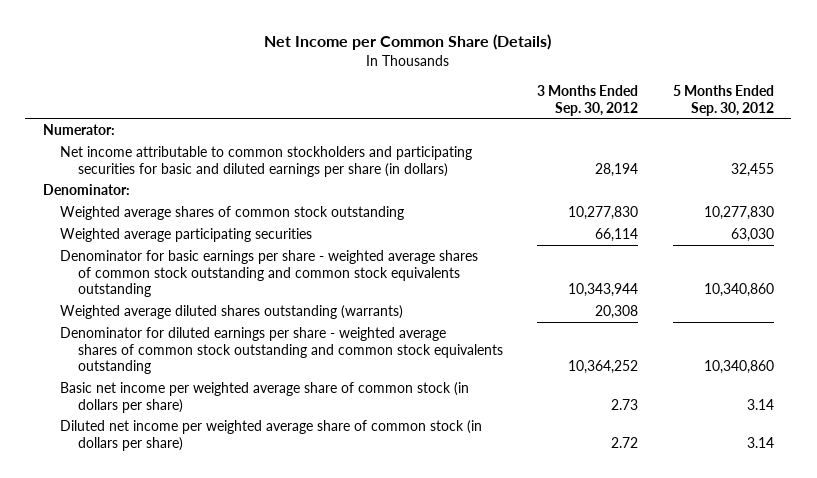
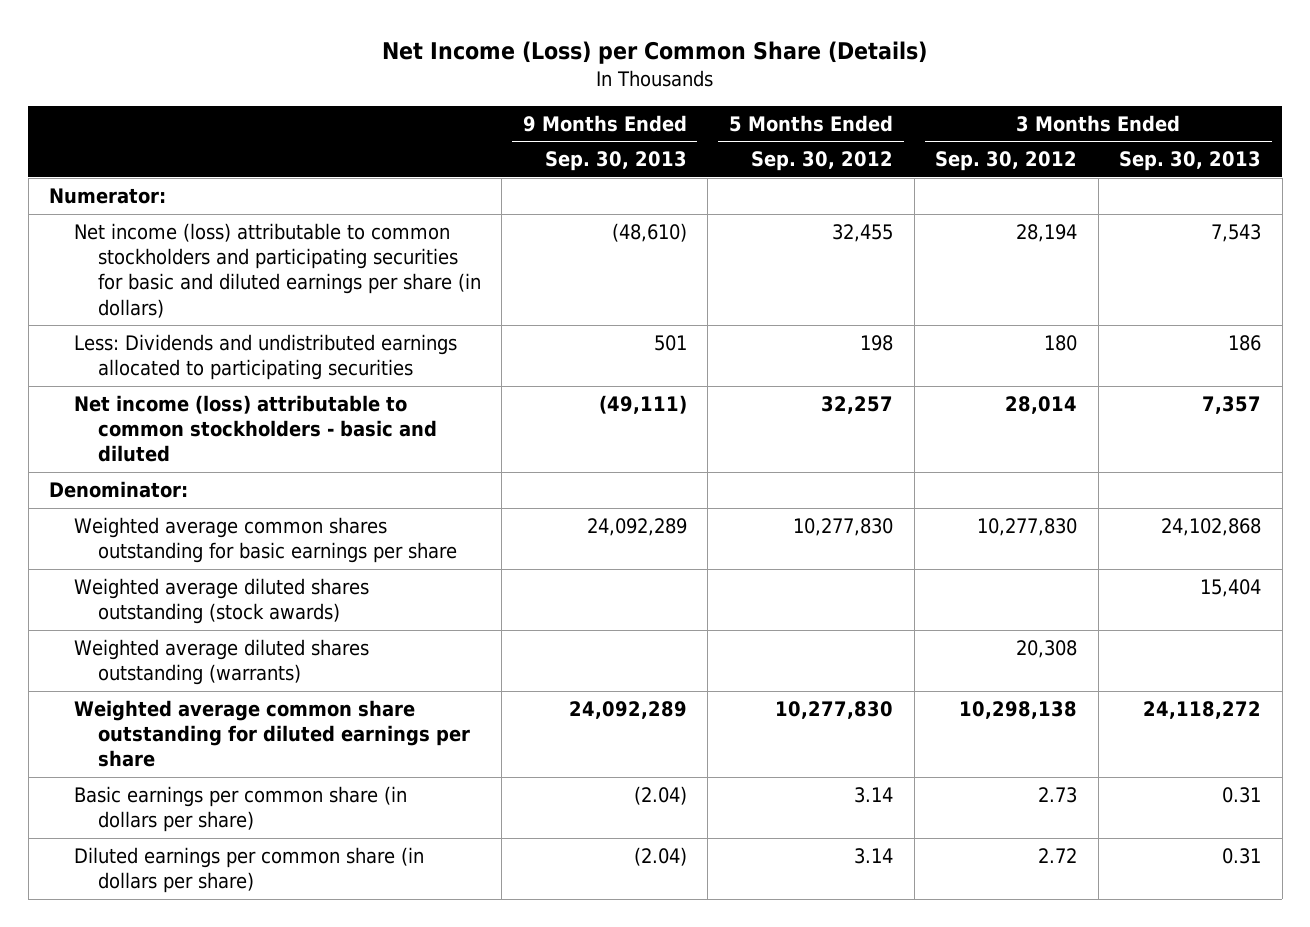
- Net Income per Common Share (Details)
+ Net Income (Loss) per Common Share (Details)
- | 3 Months Ended Sep. 30, 2012 | 5 Months Ended Sep. 30, 2012
+ | 9 Months Ended Sep. 30, 2013 | 5 Months Ended Sep. 30, 2012 | 3 Months Ended Sep. 30, 2012 | 3 Months Ended Sep. 30, 2013
- Net income attributable to common stockholders and participating securities for basic and diluted earnings per share (in dollars) | 28,194 | 32,455
+ Net income (loss) attributable to common stockholders and participating securities for basic and diluted earnings per share (in dollars) | (48,610) | 32,455 | 28,194 | 7,543
+ Less: Dividends and undistributed earnings allocated to participating securities | 501 | 198 | 180 | 186
+ Net income (loss) attributable to common stockholders - basic and diluted | (49,111) | 32,257 | 28,014 | 7,357
- Weighted average shares of common stock outstanding | 10,277,830 | 10,277,830
- Weighted average participating securities | 66,114 | 63,030
- Denominator for basic earnings per share - weighted average shares of common stock outstanding and common stock equivalents outstanding | 10,343,944 | 10,340,860
+ Weighted average common shares outstanding for basic earnings per share | 24,092,289 | 10,277,830 | 10,277,830 | 24,102,868
+ Weighted average diluted shares outstanding (stock awards) | | | | 15,404
- Denominator for diluted earnings per share - weighted average shares of common stock outstanding and common stock equivalents outstanding | 10,364,252 | 10,340,860
- Basic net income per weighted average share of common stock (in dollars per share) | 2.73 | 3.14
- Diluted net income per weighted average share of common stock (in dollars per share) | 2.72 | 3.14
+ Weighted average common share outstanding for diluted earnings per share | 24,092,289 | 10,277,830 | 10,298,138 | 24,118,272
+ Basic earnings per common share (in dollars per share) | (2.04) | 3.14 | 2.73 | 0.31
+ Diluted earnings per common share (in dollars per share) | (2.04) | 3.14 | 2.72 | 0.31

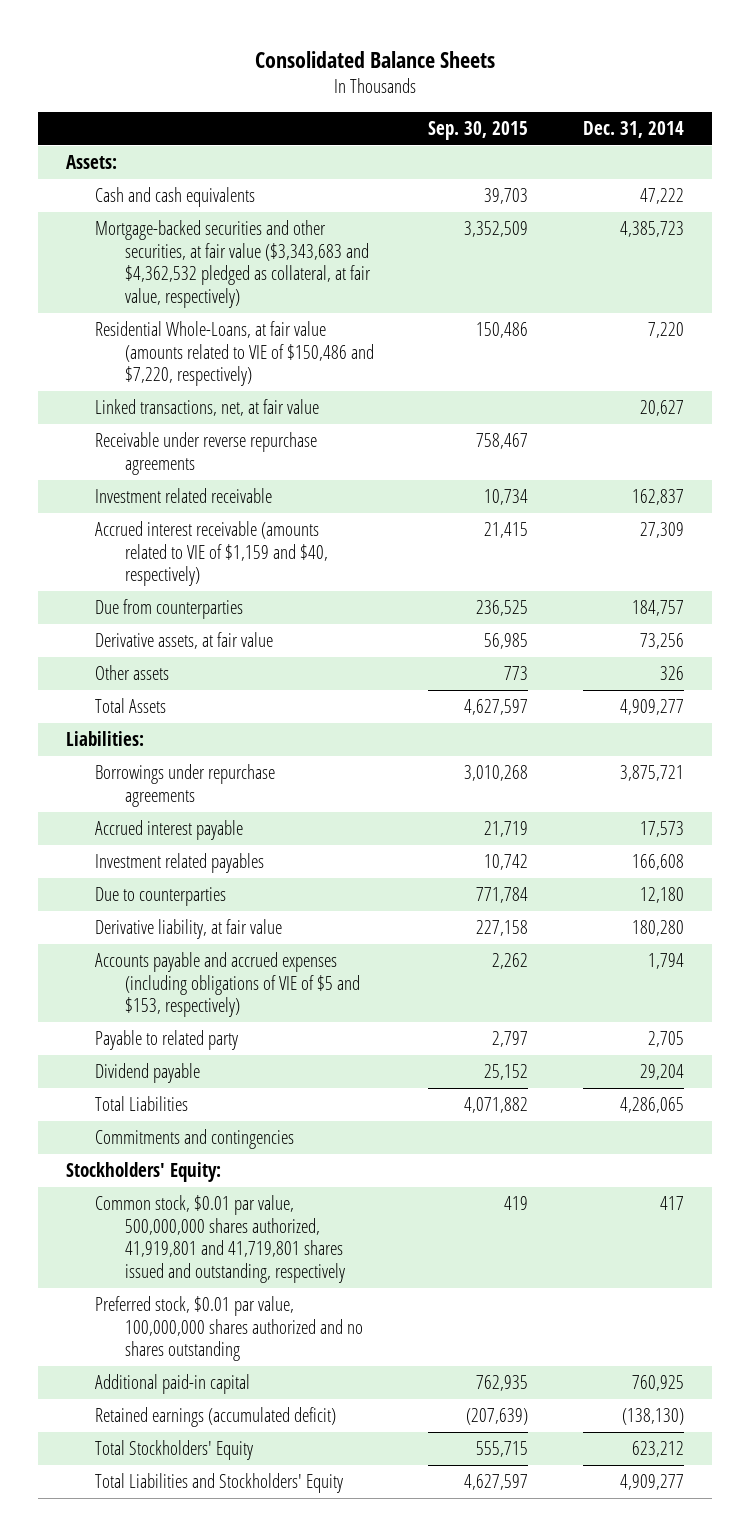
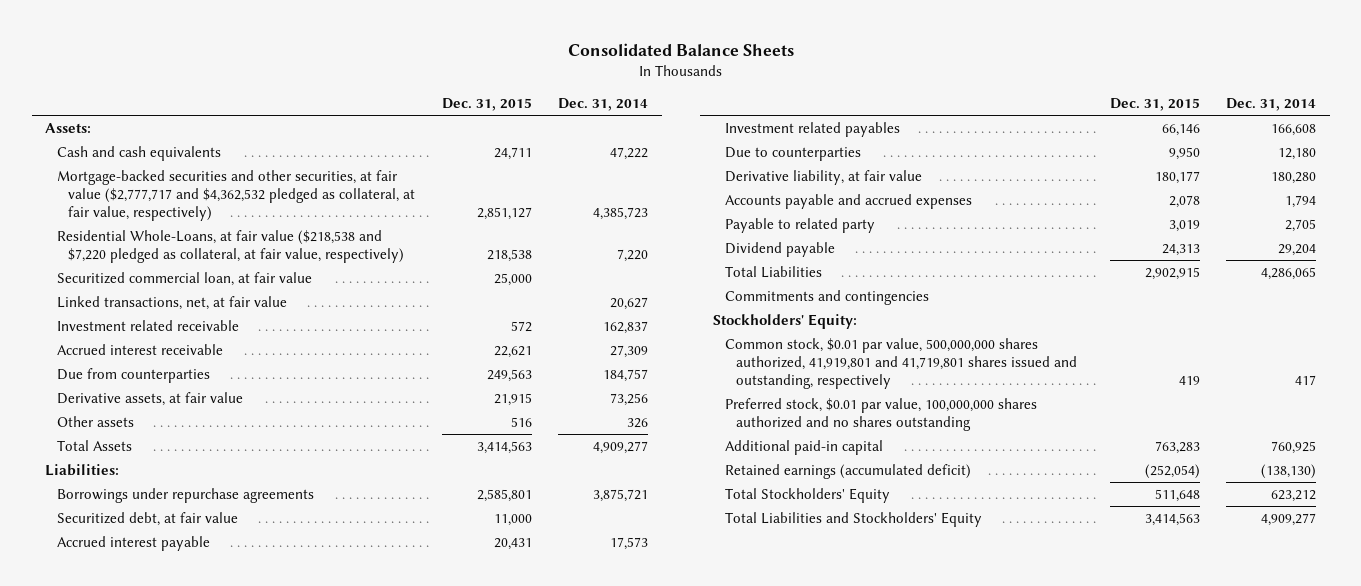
- | Sep. 30, 2015 | Dec. 31, 2014
+ | Dec. 31, 2015 | Dec. 31, 2014
- Mortgage-backed securities and other securities, at fair value ($3,343,683 and $4,362,532 pledged as collateral, at fair value, respectively) | 3,352,509 | 4,385,723
- Residential Whole-Loans, at fair value (amounts related to VIE of $150,486 and $7,220, respectively) | 150,486 | 7,220
+ Mortgage-backed securities and other securities, at fair value ($2,777,717 and $4,362,532 pledged as collateral, at fair value, respectively) | 2,851,127 | 4,385,723
+ Residential Whole-Loans, at fair value ($218,538 and $7,220 pledged as collateral, at fair value, respectively) | 218,538 | 7,220
+ Securitized commercial loan, at fair value | 25,000 |
- Receivable under reverse repurchase agreements | 758,467 |
- Accrued interest receivable (amounts related to VIE of $1,159 and $40, respectively) | 21,415 | 27,309
+ Accrued interest receivable | 22,621 | 27,309
+ Securitized debt, at fair value | 11,000 |
- Accounts payable and accrued expenses (including obligations of VIE of $5 and $153, respectively) | 2,262 | 1,794
+ Accounts payable and accrued expenses | 2,078 | 1,794

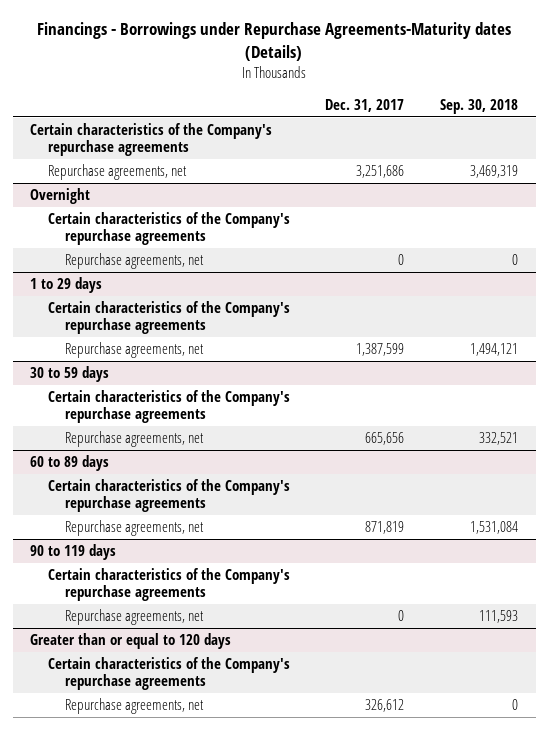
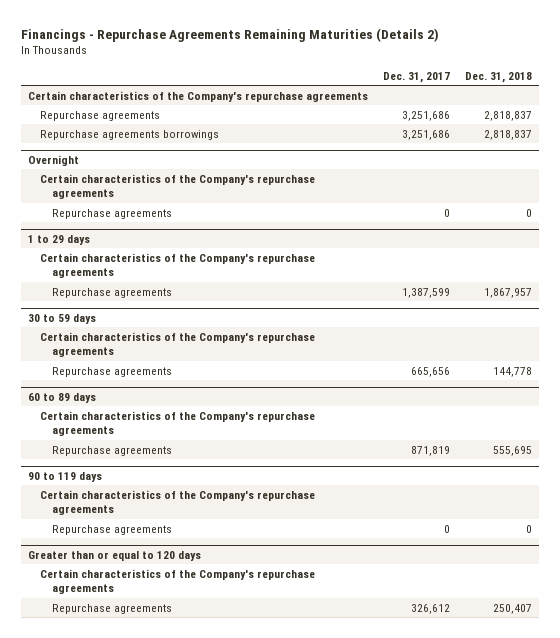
- Financings - Borrowings under Repurchase Agreements-Maturity dates (Details)
+ Financings - Repurchase Agreements Remaining Maturities (Details 2)
- | Dec. 31, 2017 | Sep. 30, 2018
+ | Dec. 31, 2017 | Dec. 31, 2018
- Repurchase agreements, net | 3,251,686 | 3,469,319
+ Repurchase agreements | 3,251,686 | 2,818,837
+ Repurchase agreements borrowings | 3,251,686 | 2,818,837
@ Overnight
- Repurchase agreements, net | 0 | 0
+ Repurchase agreements | 0 | 0
@ 1 to 29 days
- Repurchase agreements, net | 1,387,599 | 1,494,121
+ Repurchase agreements | 1,387,599 | 1,867,957
@ 30 to 59 days
- Repurchase agreements, net | 665,656 | 332,521
+ Repurchase agreements | 665,656 | 144,778
@ 60 to 89 days
- Repurchase agreements, net | 871,819 | 1,531,084
+ Repurchase agreements | 871,819 | 555,695
@ 90 to 119 days
- Repurchase agreements, net | 0 | 111,593
+ Repurchase agreements | 0 | 0
@ Greater than or equal to 120 days
- Repurchase agreements, net | 326,612 | 0
+ Repurchase agreements | 326,612 | 250,407

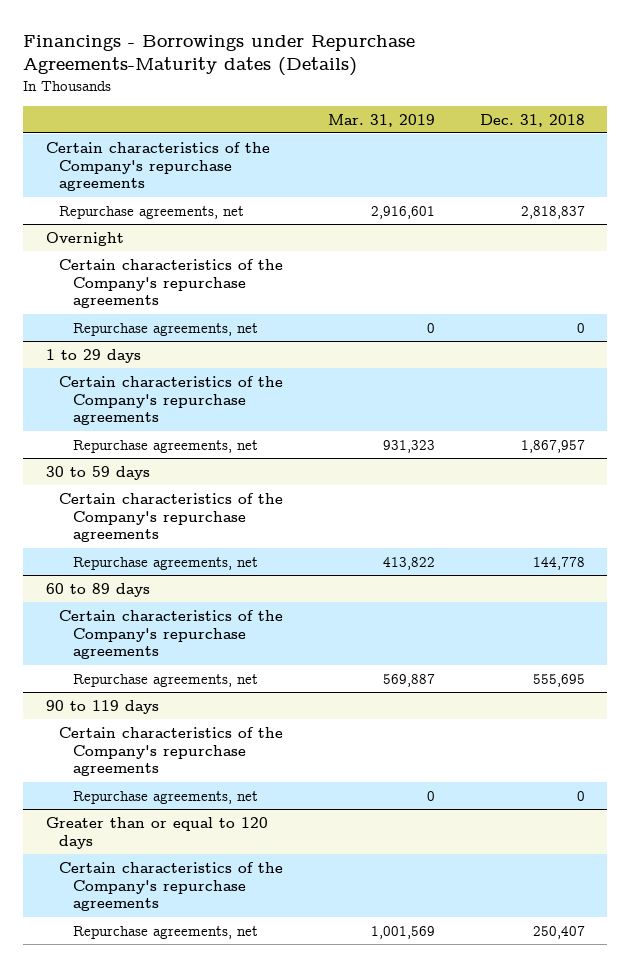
- Financings - Repurchase Agreements Remaining Maturities (Details 2)
+ Financings - Borrowings under Repurchase Agreements-Maturity dates (Details)
- | Dec. 31, 2017 | Dec. 31, 2018
+ | Mar. 31, 2019 | Dec. 31, 2018
- Repurchase agreements | 3,251,686 | 2,818,837
- Repurchase agreements borrowings | 3,251,686 | 2,818,837
+ Repurchase agreements, net | 2,916,601 | 2,818,837
@ Overnight
- Repurchase agreements | 0 | 0
+ Repurchase agreements, net | 0 | 0
@ 1 to 29 days
- Repurchase agreements | 1,387,599 | 1,867,957
+ Repurchase agreements, net | 931,323 | 1,867,957
@ 30 to 59 days
- Repurchase agreements | 665,656 | 144,778
+ Repurchase agreements, net | 413,822 | 144,778
@ 60 to 89 days
- Repurchase agreements | 871,819 | 555,695
+ Repurchase agreements, net | 569,887 | 555,695
@ 90 to 119 days
- Repurchase agreements | 0 | 0
+ Repurchase agreements, net | 0 | 0
@ Greater than or equal to 120 days
- Repurchase agreements | 326,612 | 250,407
+ Repurchase agreements, net | 1,001,569 | 250,407

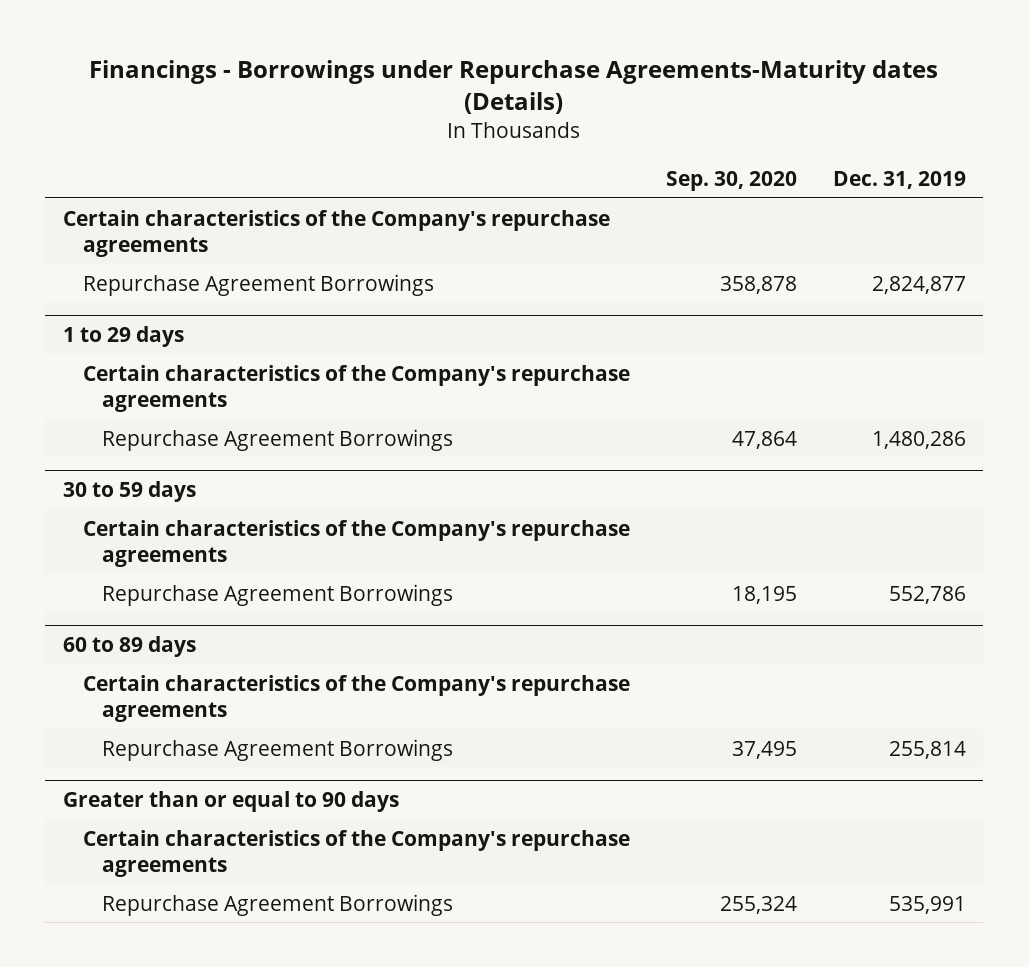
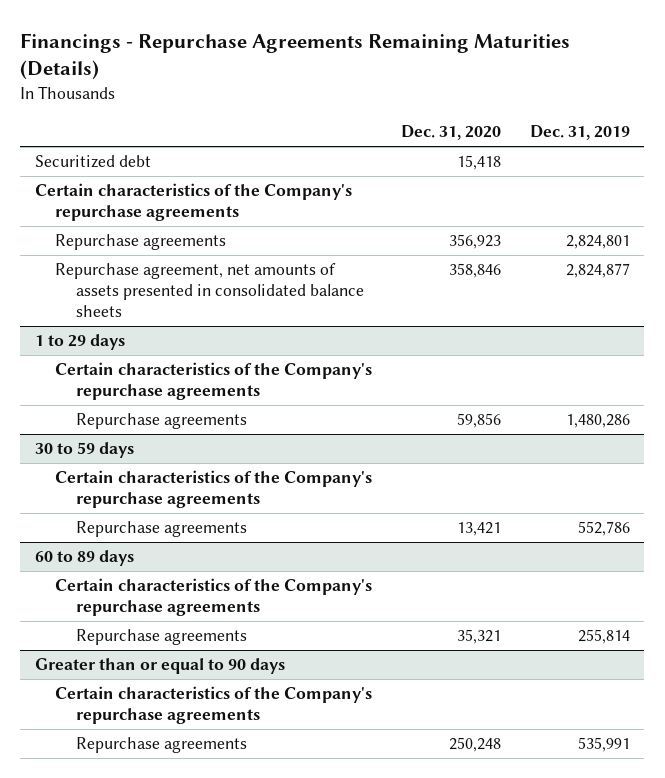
- Financings - Borrowings under Repurchase Agreements-Maturity dates (Details)
+ Financings - Repurchase Agreements Remaining Maturities (Details)
- | Sep. 30, 2020 | Dec. 31, 2019
+ | Dec. 31, 2020 | Dec. 31, 2019
+ Securitized debt | 15,418 |
- Repurchase Agreement Borrowings | 358,878 | 2,824,877
+ Repurchase agreements | 356,923 | 2,824,801
+ Repurchase agreement, net amounts of assets presented in consolidated balance sheets | 358,846 | 2,824,877
@ 1 to 29 days
- Repurchase Agreement Borrowings | 47,864 | 1,480,286
+ Repurchase agreements | 59,856 | 1,480,286
@ 30 to 59 days
- Repurchase Agreement Borrowings | 18,195 | 552,786
+ Repurchase agreements | 13,421 | 552,786
@ 60 to 89 days
- Repurchase Agreement Borrowings | 37,495 | 255,814
+ Repurchase agreements | 35,321 | 255,814
@ Greater than or equal to 90 days
- Repurchase Agreement Borrowings | 255,324 | 535,991
+ Repurchase agreements | 250,248 | 535,991

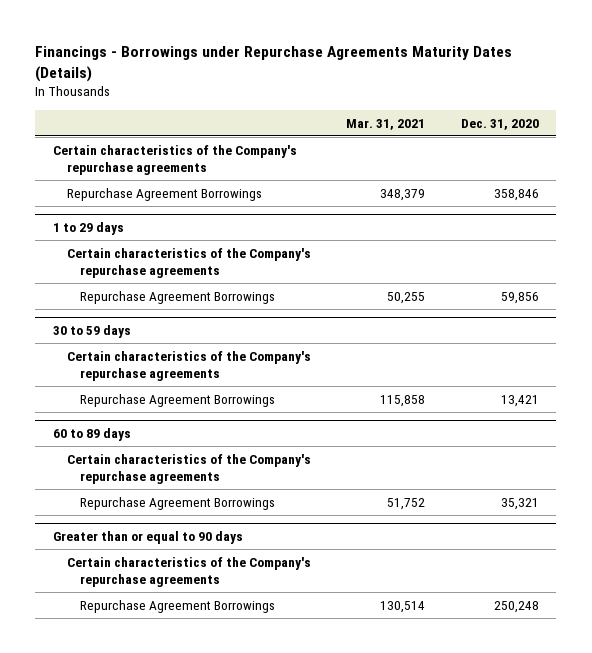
- Financings - Repurchase Agreements Remaining Maturities (Details)
+ Financings - Borrowings under Repurchase Agreements Maturity Dates (Details)
- | Dec. 31, 2020 | Dec. 31, 2019
+ | Mar. 31, 2021 | Dec. 31, 2020
- Securitized debt | 15,418 |
- Repurchase agreements | 356,923 | 2,824,801
- Repurchase agreement, net amounts of assets presented in consolidated balance sheets | 358,846 | 2,824,877
+ Repurchase Agreement Borrowings | 348,379 | 358,846
@ 1 to 29 days
- Repurchase agreements | 59,856 | 1,480,286
+ Repurchase Agreement Borrowings | 50,255 | 59,856
@ 30 to 59 days
- Repurchase agreements | 13,421 | 552,786
+ Repurchase Agreement Borrowings | 115,858 | 13,421
@ 60 to 89 days
- Repurchase agreements | 35,321 | 255,814
+ Repurchase Agreement Borrowings | 51,752 | 35,321
@ Greater than or equal to 90 days
- Repurchase agreements | 250,248 | 535,991
+ Repurchase Agreement Borrowings | 130,514 | 250,248

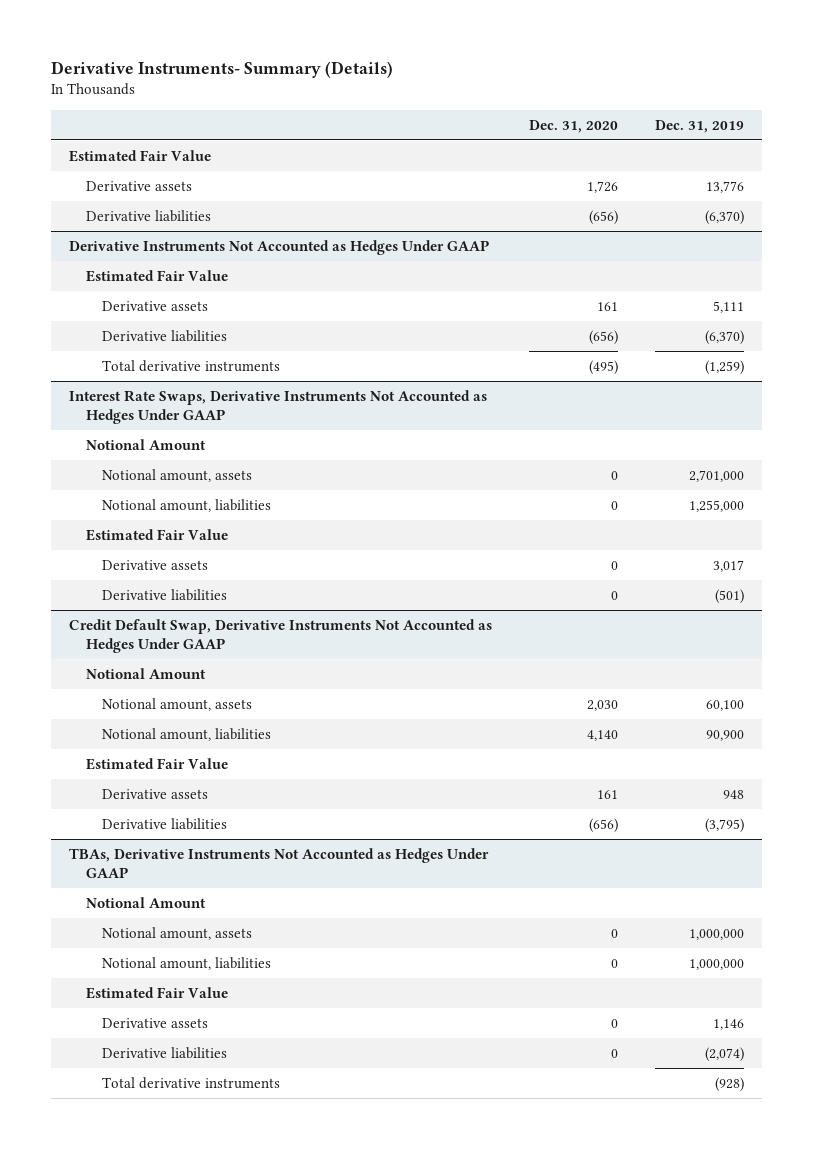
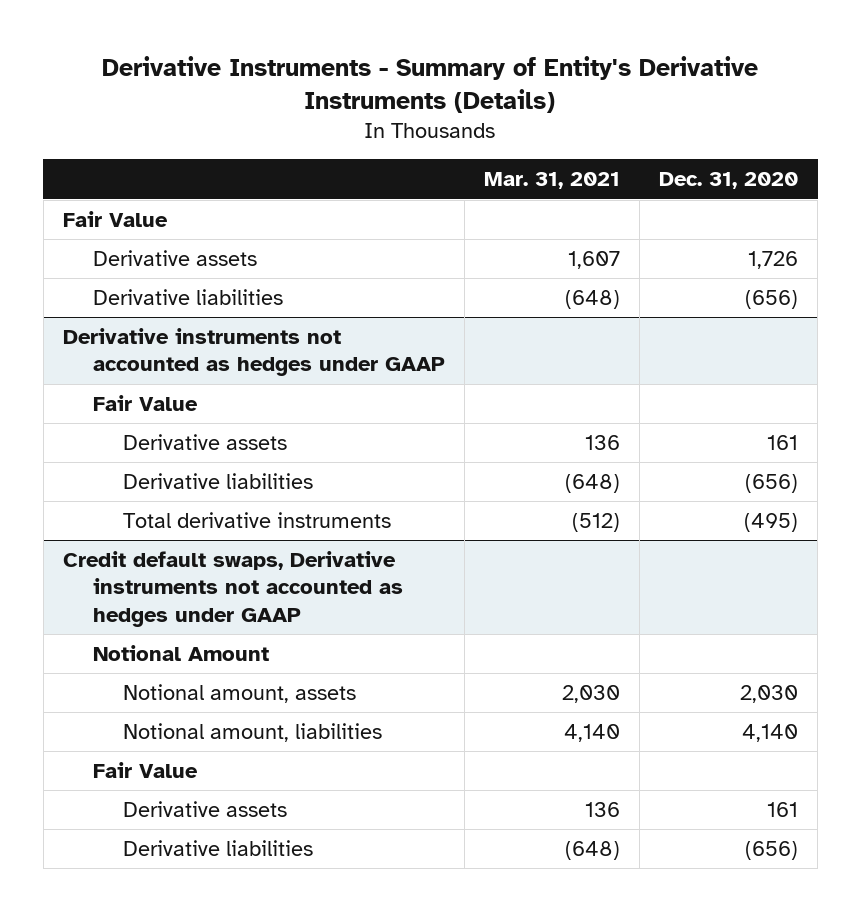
- Derivative Instruments- Summary (Details)
+ Derivative Instruments - Summary of Entity's Derivative Instruments (Details)
- | Dec. 31, 2020 | Dec. 31, 2019
+ | Mar. 31, 2021 | Dec. 31, 2020
- Estimated Fair Value
+ Fair Value
- Derivative Instruments Not Accounted as Hedges Under GAAP
- Estimated Fair Value
+ Derivative instruments not accounted as hedges under GAAP
+ Fair Value
- Interest Rate Swaps, Derivative Instruments Not Accounted as Hedges Under GAAP
- Notional Amount
- Notional amount, assets | 0 | 2,701,000
- Notional amount, liabilities | 0 | 1,255,000
- Estimated Fair Value
- Derivative assets | 0 | 3,017
- Derivative liabilities | 0 | (501)
- Credit Default Swap, Derivative Instruments Not Accounted as Hedges Under GAAP
+ Credit default swaps, Derivative instruments not accounted as hedges under GAAP
- Estimated Fair Value
+ Fair Value
- TBAs, Derivative Instruments Not Accounted as Hedges Under GAAP
- Notional Amount
- Notional amount, assets | 0 | 1,000,000
- Notional amount, liabilities | 0 | 1,000,000
- Estimated Fair Value
- Derivative assets | 0 | 1,146
- Derivative liabilities | 0 | (2,074)
- Total derivative instruments | | (928)

